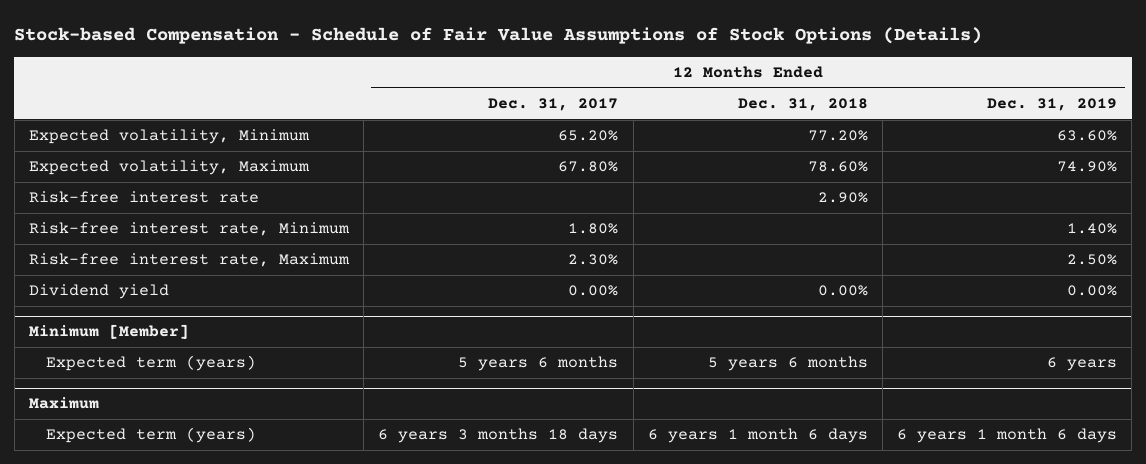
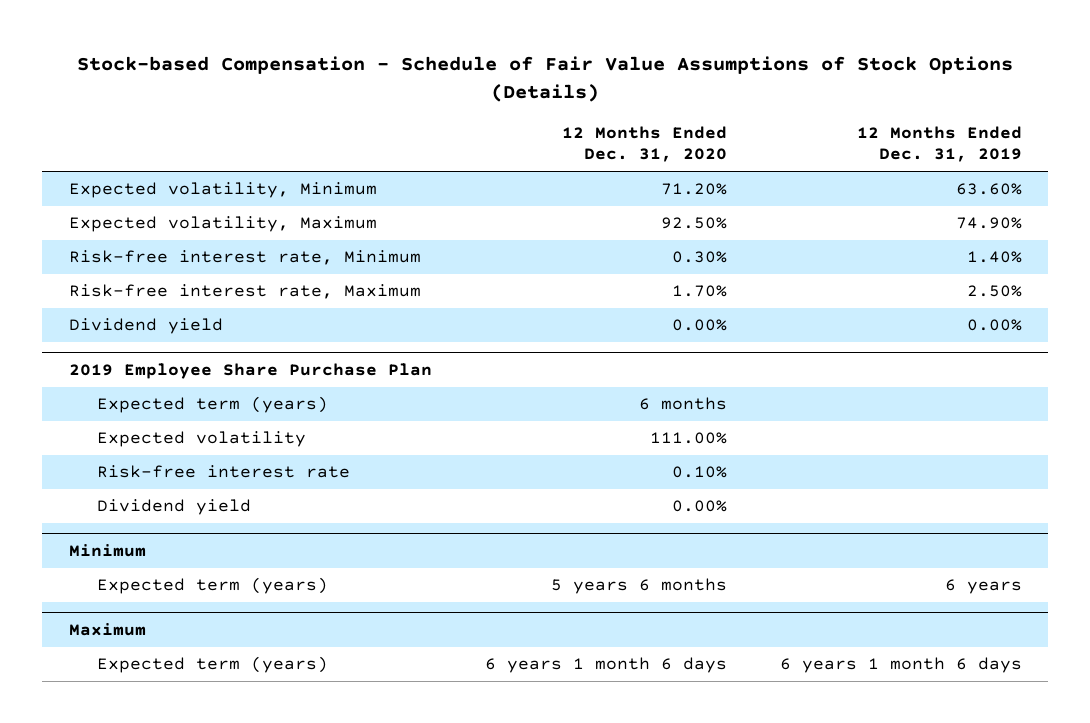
- | 12 Months Ended Dec. 31, 2017 | 12 Months Ended Dec. 31, 2018 | 12 Months Ended Dec. 31, 2019
+ | 12 Months Ended Dec. 31, 2020 | 12 Months Ended Dec. 31, 2019
- Risk-free interest rate | | 2.90% |
- Minimum [Member]
+ 2019 Employee Share Purchase Plan
+ Expected term (years) | 6 months |
+ Expected volatility | 111.00% |
+ Risk-free interest rate | 0.10% |
+ Dividend yield | 0.00% |
+ Minimum

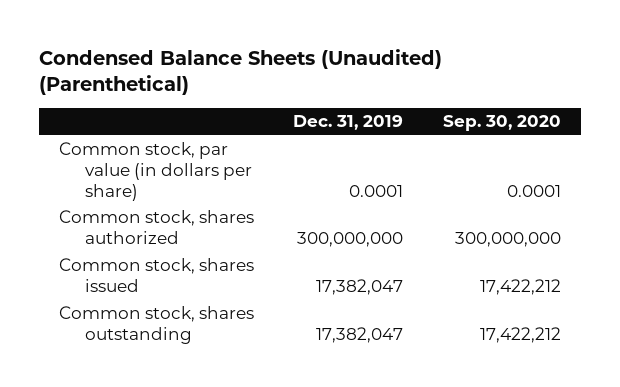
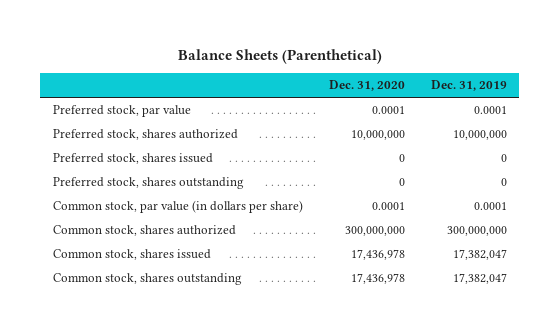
- Condensed Balance Sheets (Unaudited) (Parenthetical)
+ Balance Sheets (Parenthetical)
- | Dec. 31, 2019 | Sep. 30, 2020
+ | Dec. 31, 2020 | Dec. 31, 2019
+ Preferred stock, par value | 0.0001 | 0.0001
+ Preferred stock, shares authorized | 10,000,000 | 10,000,000
+ Preferred stock, shares issued | 0 | 0
+ Preferred stock, shares outstanding | 0 | 0

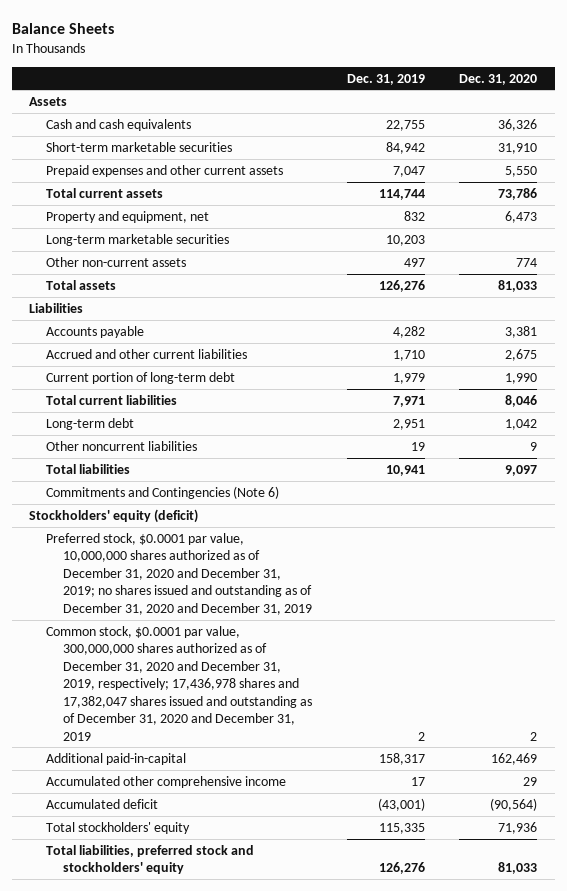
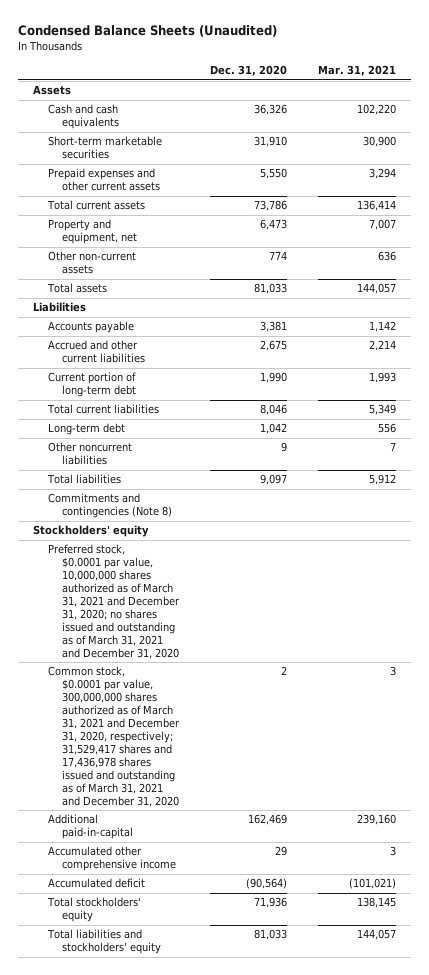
- Balance Sheets
+ Condensed Balance Sheets (Unaudited)
- | Dec. 31, 2019 | Dec. 31, 2020
+ | Dec. 31, 2020 | Mar. 31, 2021
- Long-term marketable securities | 10,203 |
- Commitments and Contingencies (Note 6)
- Stockholders' equity (deficit)
- Preferred stock, $0.0001 par value, 10,000,000 shares authorized as of December 31, 2020 and December 31, 2019; no shares issued and outstanding as of December 31, 2020 and December 31, 2019
- Common stock, $0.0001 par value, 300,000,000 shares authorized as of December 31, 2020 and December 31, 2019, respectively; 17,436,978 shares and 17,382,047 shares issued and outstanding as of December 31, 2020 and December 31, 2019 | 2 | 2
+ Commitments and contingencies (Note 8)
+ Stockholders' equity
+ Preferred stock, $0.0001 par value, 10,000,000 shares authorized as of March 31, 2021 and December 31, 2020; no shares issued and outstanding as of March 31, 2021 and December 31, 2020
+ Common stock, $0.0001 par value, 300,000,000 shares authorized as of March 31, 2021 and December 31, 2020, respectively; 31,529,417 shares and 17,436,978 shares issued and outstanding as of March 31, 2021 and December 31, 2020 | 2 | 3
- Total liabilities, preferred stock and stockholders' equity | 126,276 | 81,033
+ Total liabilities and stockholders' equity | 81,033 | 144,057

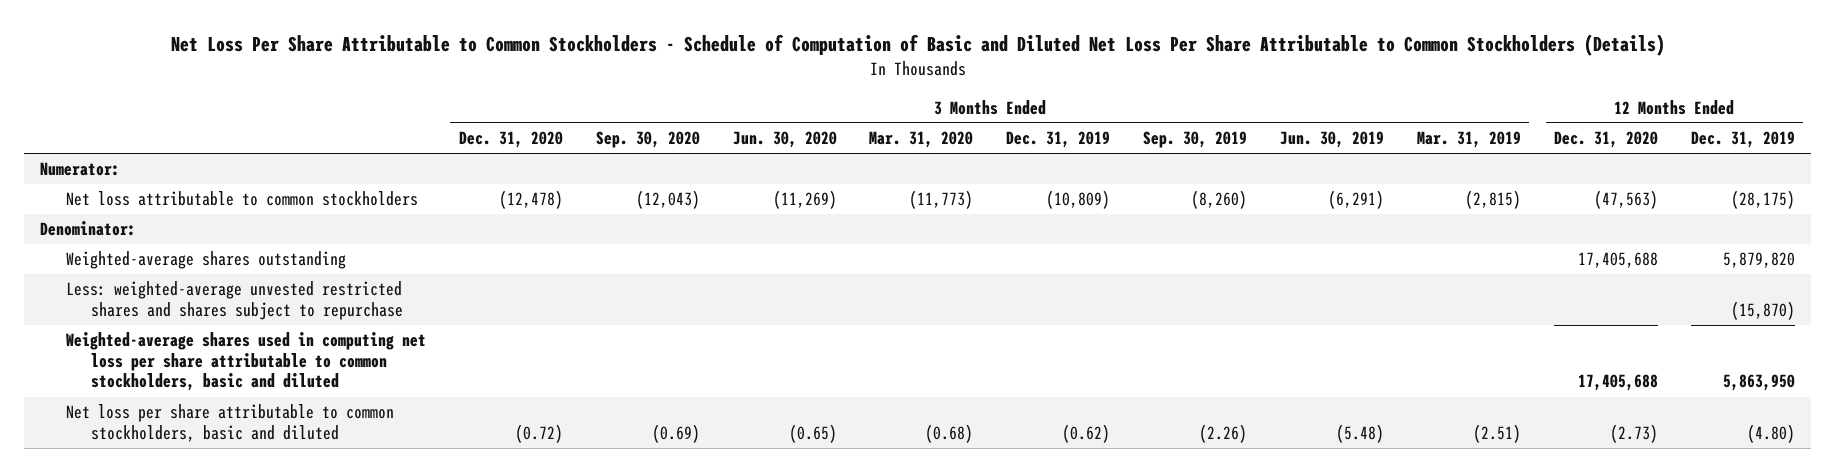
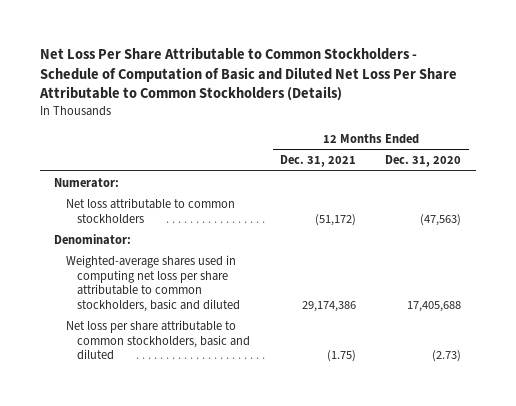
- | 3 Months Ended Dec. 31, 2020 | 3 Months Ended Sep. 30, 2020 | 3 Months Ended Jun. 30, 2020 | 3 Months Ended Mar. 31, 2020 | 3 Months Ended Dec. 31, 2019 | 3 Months Ended Sep. 30, 2019 | 3 Months Ended Jun. 30, 2019 | 3 Months Ended Mar. 31, 2019 | 12 Months Ended Dec. 31, 2020 | 12 Months Ended Dec. 31, 2019
+ | 12 Months Ended Dec. 31, 2021 | 12 Months Ended Dec. 31, 2020
- Weighted-average shares outstanding | | | | | | | | | 17,405,688 | 5,879,820
- Less: weighted-average unvested restricted shares and shares subject to repurchase | | | | | | | | | | (15,870)

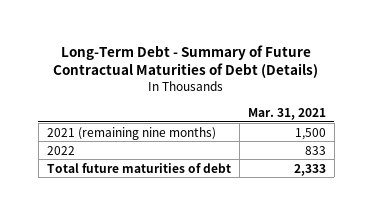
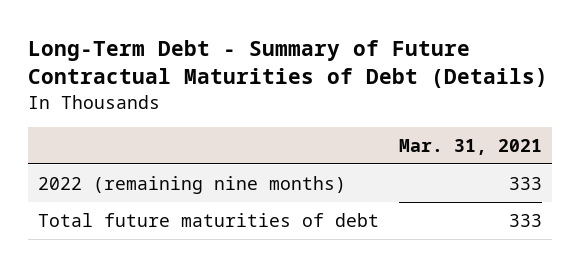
- 2021 (remaining nine months) | 1,500
- 2022 | 833
- Total future maturities of debt | 2,333
+ 2022 (remaining nine months) | 333
+ Total future maturities of debt | 333

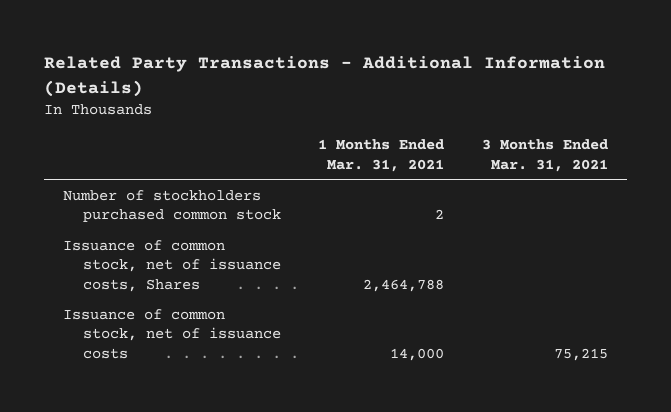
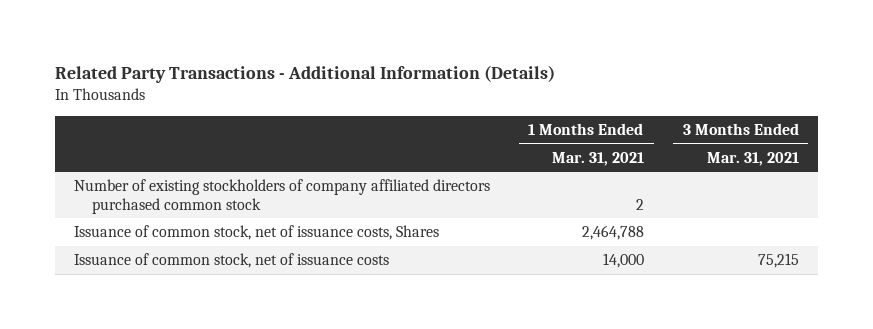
- Number of stockholders purchased common stock | 2 |
+ Number of existing stockholders of company affiliated directors purchased common stock | 2 |

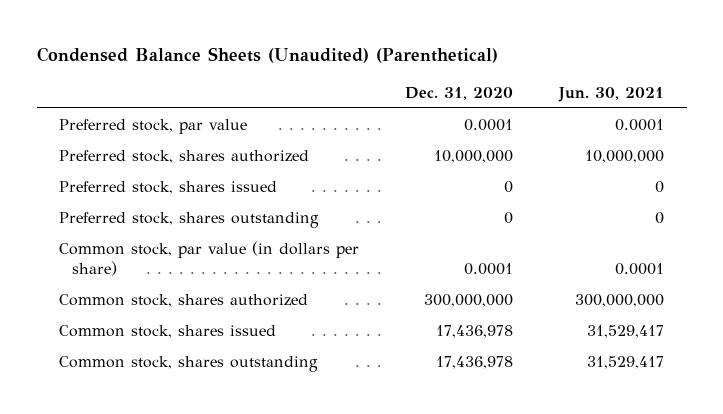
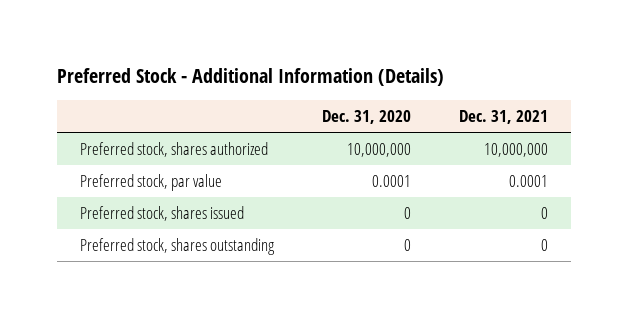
- Condensed Balance Sheets (Unaudited) (Parenthetical)
+ Preferred Stock - Additional Information (Details)
- | Dec. 31, 2020 | Jun. 30, 2021
+ | Dec. 31, 2020 | Dec. 31, 2021
moved down: Preferred stock, par value | 0.0001 | 0.0001
- Common stock, par value (in dollars per share) | 0.0001 | 0.0001
- Common stock, shares authorized | 300,000,000 | 300,000,000
- Common stock, shares issued | 17,436,978 | 31,529,417
- Common stock, shares outstanding | 17,436,978 | 31,529,417

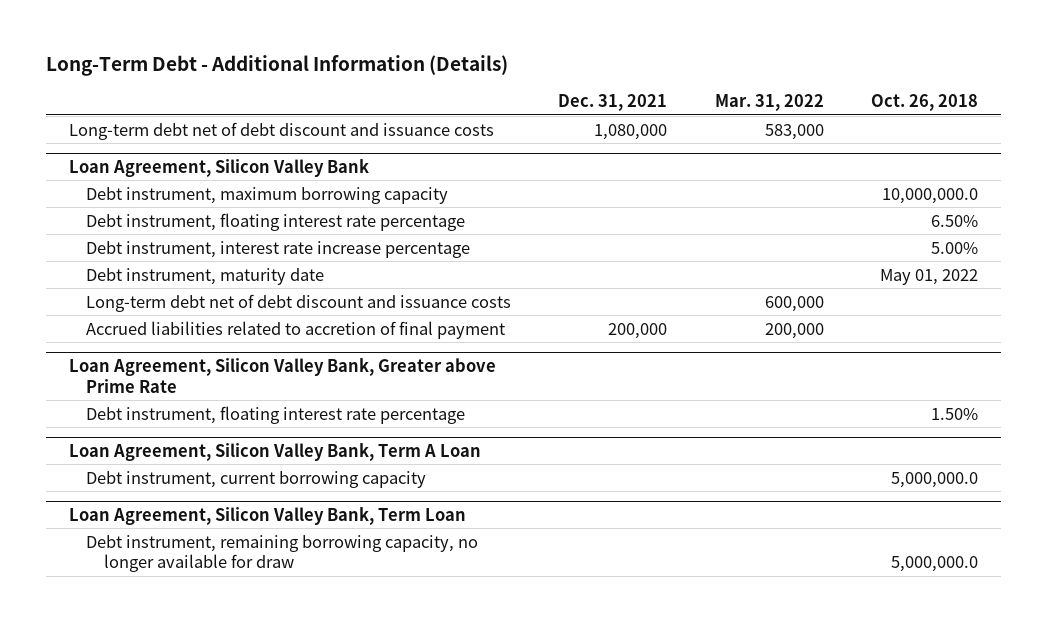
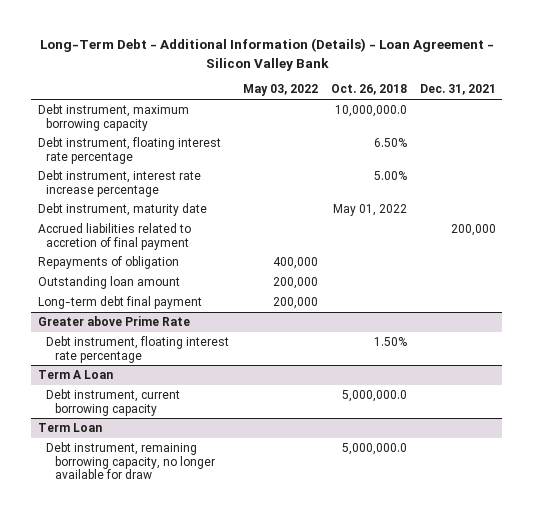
- Long-Term Debt - Additional Information (Details)
+ Long-Term Debt - Additional Information (Details) - Loan Agreement - Silicon Valley Bank
- | Dec. 31, 2021 | Mar. 31, 2022 | Oct. 26, 2018
+ | May 03, 2022 | Oct. 26, 2018 | Dec. 31, 2021
- Long-term debt net of debt discount and issuance costs | 1,080,000 | 583,000 |
- Loan Agreement, Silicon Valley Bank
- Long-term debt net of debt discount and issuance costs | | 600,000 |
- Loan Agreement, Silicon Valley Bank, Greater above Prime Rate
+ Repayments of obligation | 400,000 | |
+ Outstanding loan amount | 200,000 | |
+ Long-term debt final payment | 200,000 | |
+ Greater above Prime Rate
- Loan Agreement, Silicon Valley Bank, Term A Loan
+ Term A Loan
- Loan Agreement, Silicon Valley Bank, Term Loan
+ Term Loan

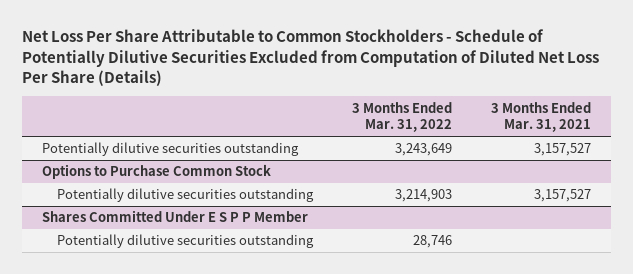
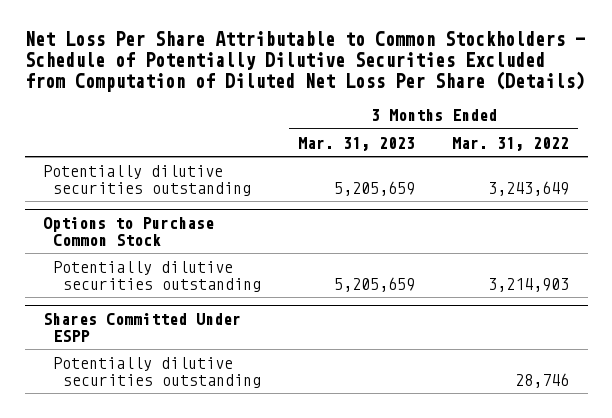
- | 3 Months Ended Mar. 31, 2022 | 3 Months Ended Mar. 31, 2021
+ | 3 Months Ended Mar. 31, 2023 | 3 Months Ended Mar. 31, 2022
- Shares Committed Under E S P P Member
+ Shares Committed Under ESPP

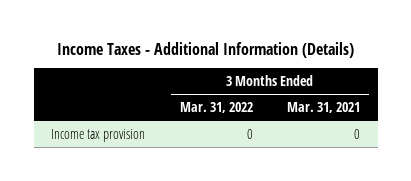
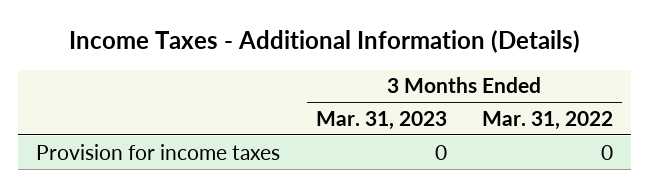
- | 3 Months Ended Mar. 31, 2022 | 3 Months Ended Mar. 31, 2021
+ | 3 Months Ended Mar. 31, 2023 | 3 Months Ended Mar. 31, 2022
- Income tax provision | 0 | 0
+ Provision for income taxes | 0 | 0

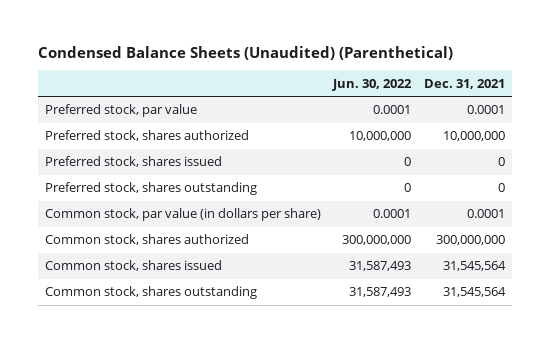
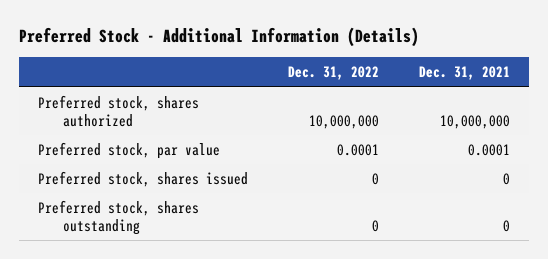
- Condensed Balance Sheets (Unaudited) (Parenthetical)
+ Preferred Stock - Additional Information (Details)
- | Jun. 30, 2022 | Dec. 31, 2021
+ | Dec. 31, 2022 | Dec. 31, 2021
moved down: Preferred stock, par value | 0.0001 | 0.0001
- Common stock, par value (in dollars per share) | 0.0001 | 0.0001
- Common stock, shares authorized | 300,000,000 | 300,000,000
- Common stock, shares issued | 31,587,493 | 31,545,564
- Common stock, shares outstanding | 31,587,493 | 31,545,564

